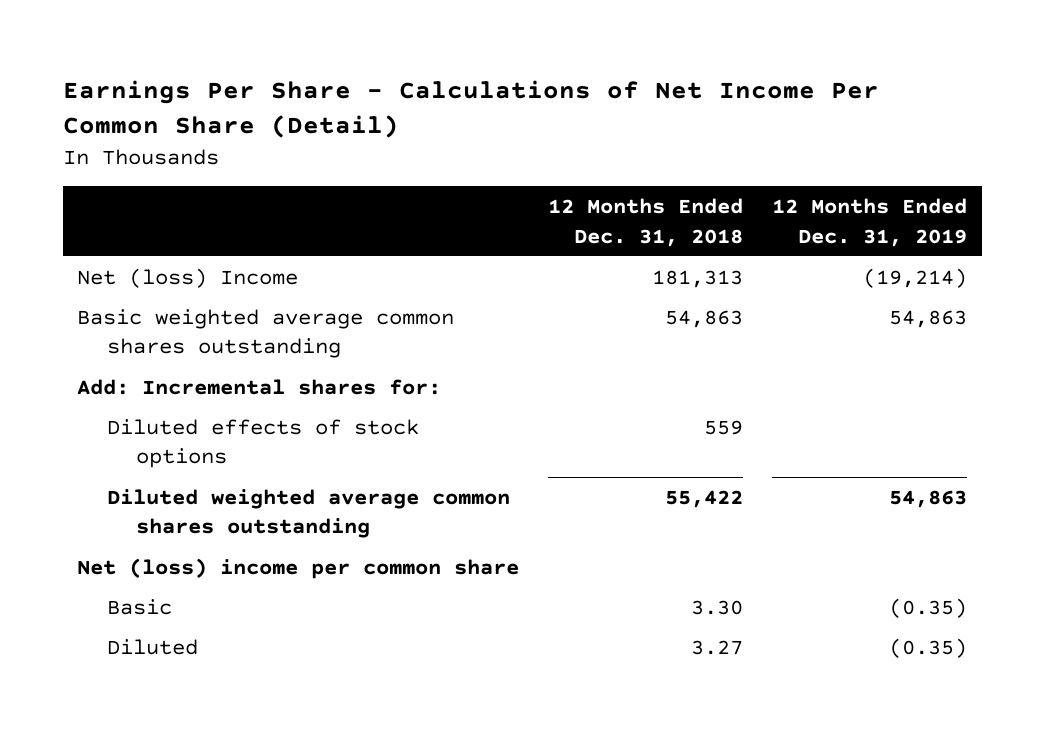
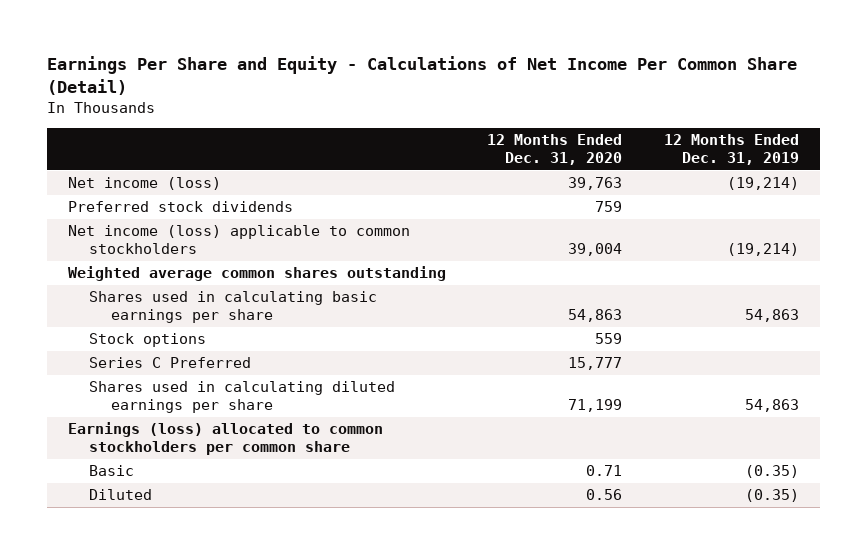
- Earnings Per Share - Calculations of Net Income Per Common Share (Detail)
+ Earnings Per Share and Equity - Calculations of Net Income Per Common Share (Detail)
- | 12 Months Ended Dec. 31, 2018 | 12 Months Ended Dec. 31, 2019
+ | 12 Months Ended Dec. 31, 2020 | 12 Months Ended Dec. 31, 2019
- Net (loss) Income | 181,313 | (19,214)
- Basic weighted average common shares outstanding | 54,863 | 54,863
- Add: Incremental shares for:
- Diluted effects of stock options | 559 |
- Diluted weighted average common shares outstanding | 55,422 | 54,863
- Net (loss) income per common share
+ Net income (loss) | 39,763 | (19,214)
+ Preferred stock dividends | 759 |
+ Net income (loss) applicable to common stockholders | 39,004 | (19,214)
+ Weighted average common shares outstanding
+ Shares used in calculating basic earnings per share | 54,863 | 54,863
+ Stock options | 559 |
+ Series C Preferred | 15,777 |
+ Shares used in calculating diluted earnings per share | 71,199 | 54,863
+ Earnings (loss) allocated to common stockholders per common share

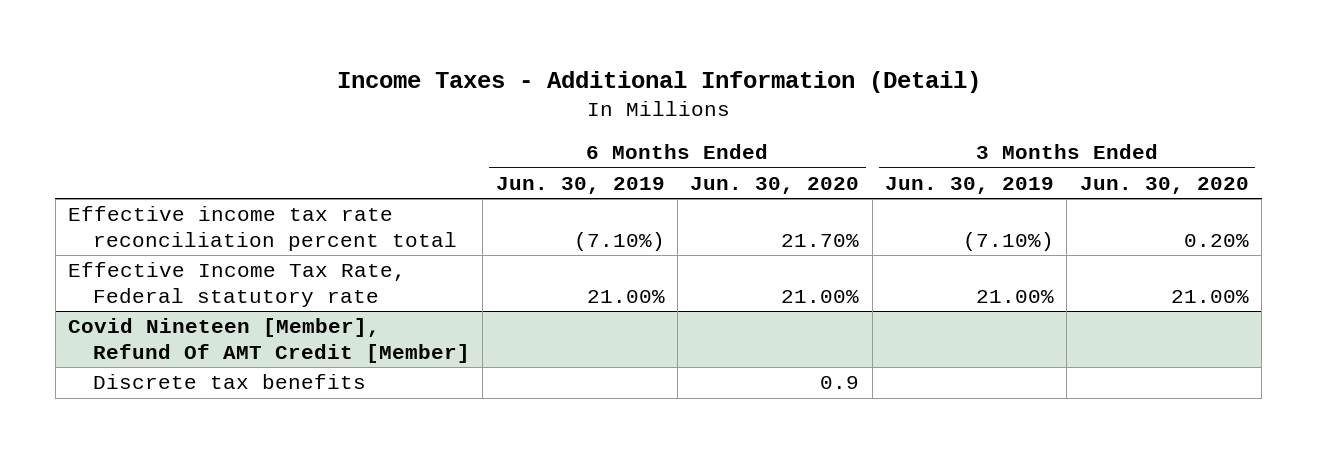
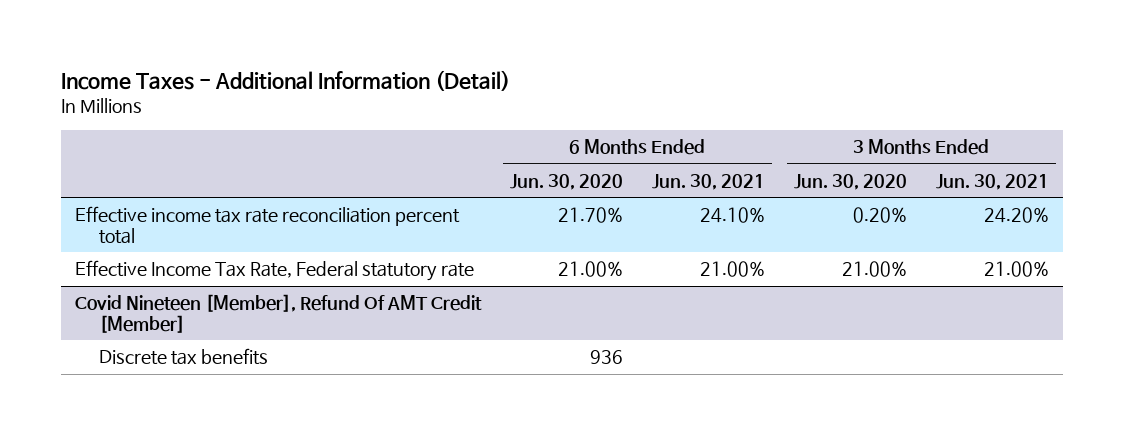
- | 6 Months Ended Jun. 30, 2019 | 6 Months Ended Jun. 30, 2020 | 3 Months Ended Jun. 30, 2019 | 3 Months Ended Jun. 30, 2020
+ | 6 Months Ended Jun. 30, 2020 | 6 Months Ended Jun. 30, 2021 | 3 Months Ended Jun. 30, 2020 | 3 Months Ended Jun. 30, 2021
@ Covid Nineteen [Member], Refund Of AMT Credit [Member]
- Discrete tax benefits | | 0.9 | |
+ Discrete tax benefits | 936 | | |

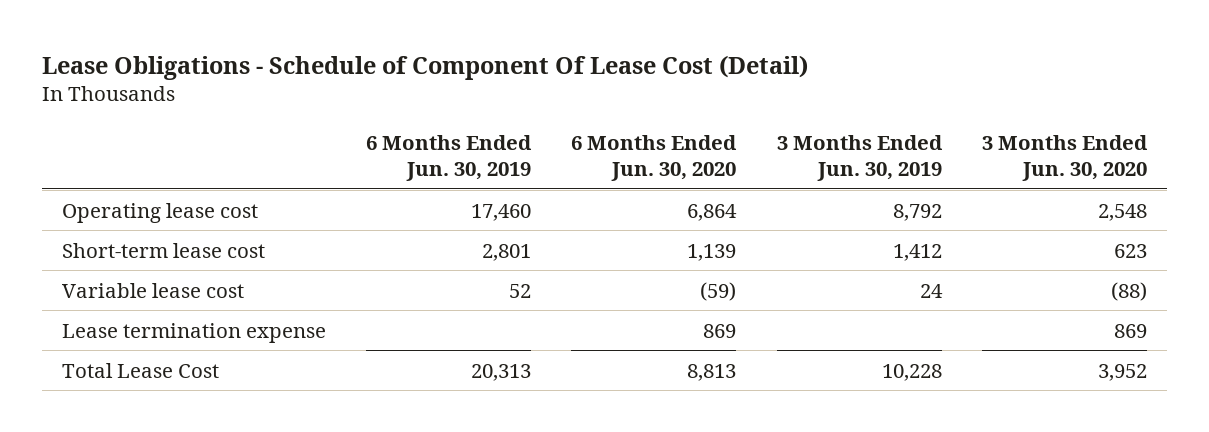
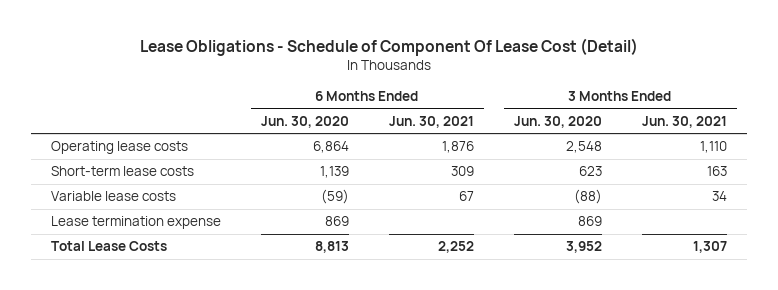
- | 6 Months Ended Jun. 30, 2019 | 6 Months Ended Jun. 30, 2020 | 3 Months Ended Jun. 30, 2019 | 3 Months Ended Jun. 30, 2020
+ | 6 Months Ended Jun. 30, 2020 | 6 Months Ended Jun. 30, 2021 | 3 Months Ended Jun. 30, 2020 | 3 Months Ended Jun. 30, 2021
- Operating lease cost | 17,460 | 6,864 | 8,792 | 2,548
- Short-term lease cost | 2,801 | 1,139 | 1,412 | 623
- Variable lease cost | 52 | (59) | 24 | (88)
+ Operating lease costs | 6,864 | 1,876 | 2,548 | 1,110
+ Short-term lease costs | 1,139 | 309 | 623 | 163
+ Variable lease costs | (59) | 67 | (88) | 34
- Total Lease Cost | 20,313 | 8,813 | 10,228 | 3,952
+ Total Lease Costs | 8,813 | 2,252 | 3,952 | 1,307

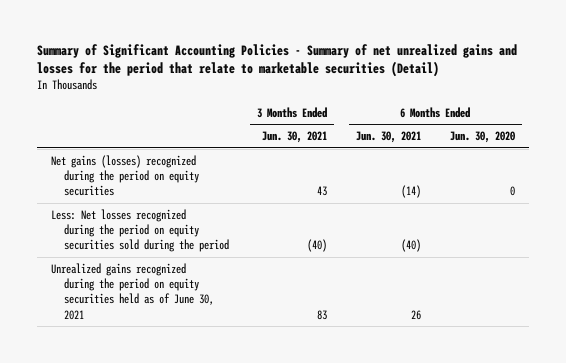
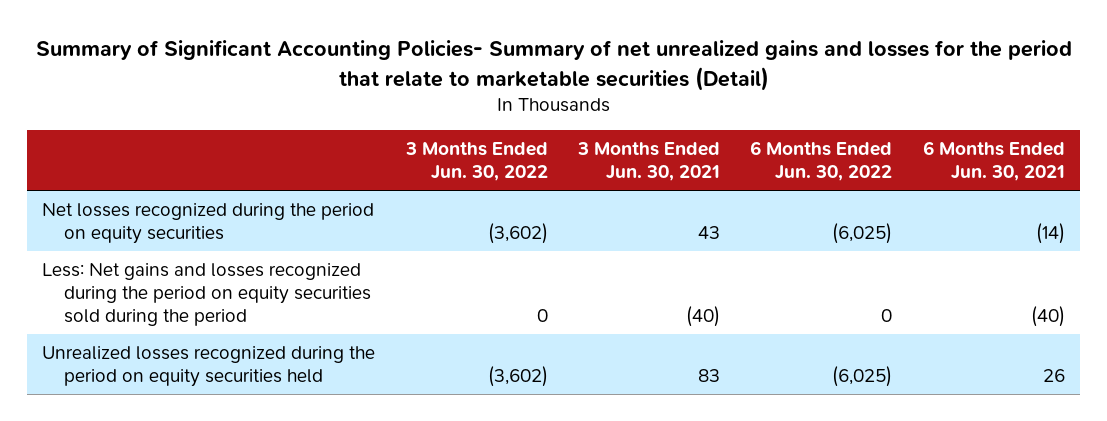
- Summary of Significant Accounting Policies - Summary of net unrealized gains and losses for the period that relate to marketable securities (Detail)
+ Summary of Significant Accounting Policies- Summary of net unrealized gains and losses for the period that relate to marketable securities (Detail)
- | 3 Months Ended Jun. 30, 2021 | 6 Months Ended Jun. 30, 2021 | 6 Months Ended Jun. 30, 2020
+ | 3 Months Ended Jun. 30, 2022 | 3 Months Ended Jun. 30, 2021 | 6 Months Ended Jun. 30, 2022 | 6 Months Ended Jun. 30, 2021
- Net gains (losses) recognized during the period on equity securities | 43 | (14) | 0
- Less: Net losses recognized during the period on equity securities sold during the period | (40) | (40) |
- Unrealized gains recognized during the period on equity securities held as of June 30, 2021 | 83 | 26 |
+ Net losses recognized during the period on equity securities | (3,602) | 43 | (6,025) | (14)
+ Less: Net gains and losses recognized during the period on equity securities sold during the period | 0 | (40) | 0 | (40)
+ Unrealized losses recognized during the period on equity securities held | (3,602) | 83 | (6,025) | 26

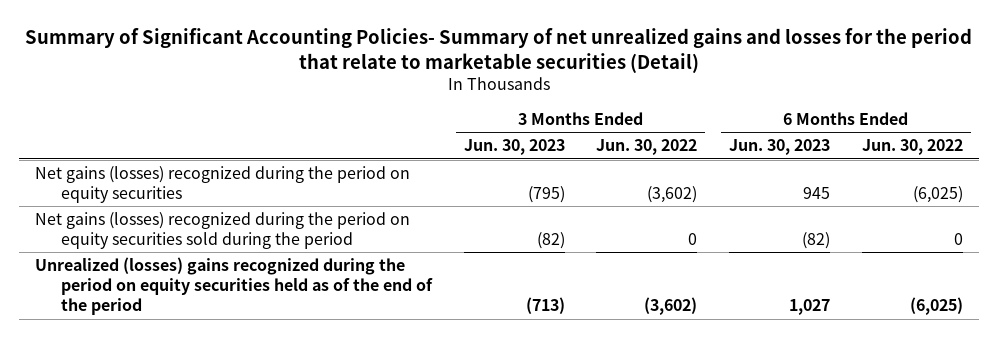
- | 3 Months Ended Jun. 30, 2022 | 3 Months Ended Jun. 30, 2021 | 6 Months Ended Jun. 30, 2022 | 6 Months Ended Jun. 30, 2021
+ | 3 Months Ended Jun. 30, 2023 | 3 Months Ended Jun. 30, 2022 | 6 Months Ended Jun. 30, 2023 | 6 Months Ended Jun. 30, 2022
- Net losses recognized during the period on equity securities | (3,602) | 43 | (6,025) | (14)
- Less: Net gains and losses recognized during the period on equity securities sold during the period | 0 | (40) | 0 | (40)
- Unrealized losses recognized during the period on equity securities held | (3,602) | 83 | (6,025) | 26
+ Net gains (losses) recognized during the period on equity securities | (795) | (3,602) | 945 | (6,025)
+ Net gains (losses) recognized during the period on equity securities sold during the period | (82) | 0 | (82) | 0
+ Unrealized (losses) gains recognized during the period on equity securities held as of the end of the period | (713) | (3,602) | 1,027 | (6,025)

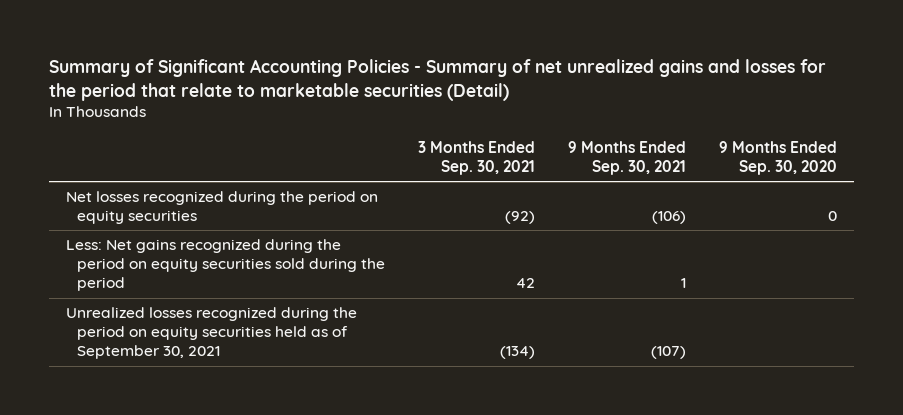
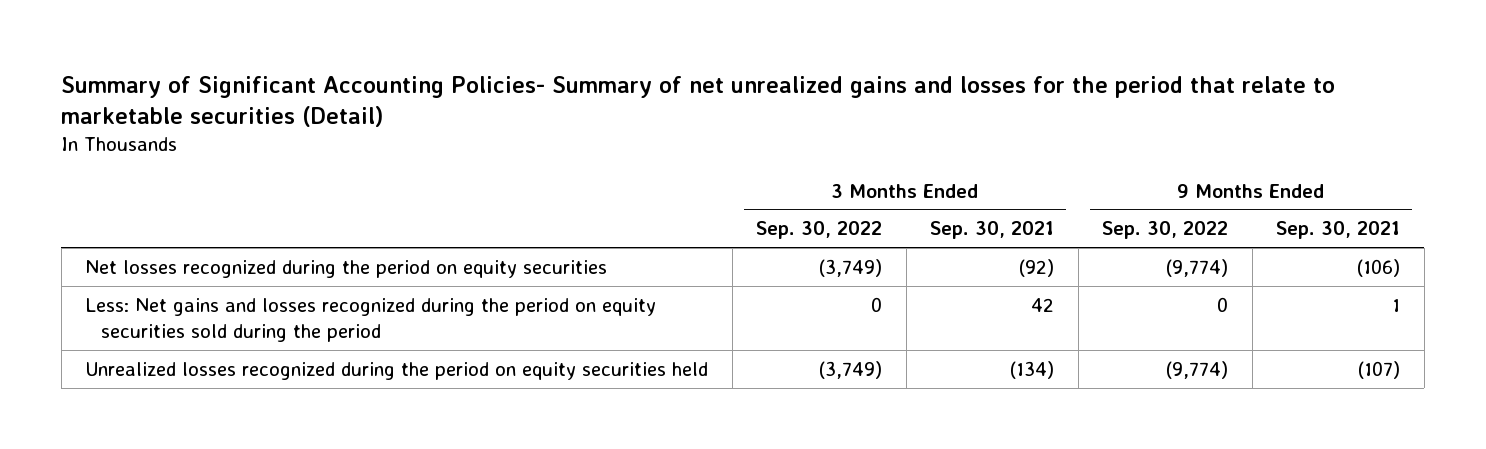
- Summary of Significant Accounting Policies - Summary of net unrealized gains and losses for the period that relate to marketable securities (Detail)
+ Summary of Significant Accounting Policies- Summary of net unrealized gains and losses for the period that relate to marketable securities (Detail)
- | 3 Months Ended Sep. 30, 2021 | 9 Months Ended Sep. 30, 2021 | 9 Months Ended Sep. 30, 2020
+ | 3 Months Ended Sep. 30, 2022 | 3 Months Ended Sep. 30, 2021 | 9 Months Ended Sep. 30, 2022 | 9 Months Ended Sep. 30, 2021
- Less: Net gains recognized during the period on equity securities sold during the period | 42 | 1 |
- Unrealized losses recognized during the period on equity securities held as of September 30, 2021 | (134) | (107) |
+ Less: Net gains and losses recognized during the period on equity securities sold during the period | 0 | 42 | 0 | 1
+ Unrealized losses recognized during the period on equity securities held | (3,749) | (134) | (9,774) | (107)

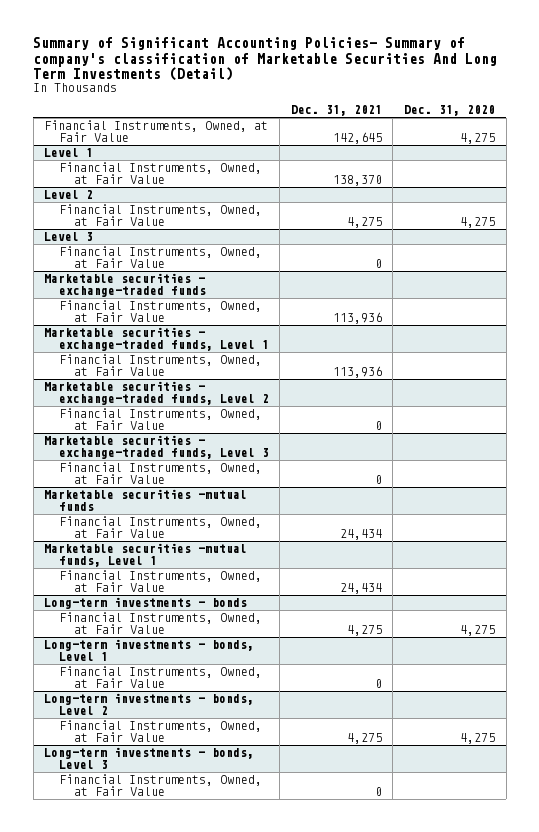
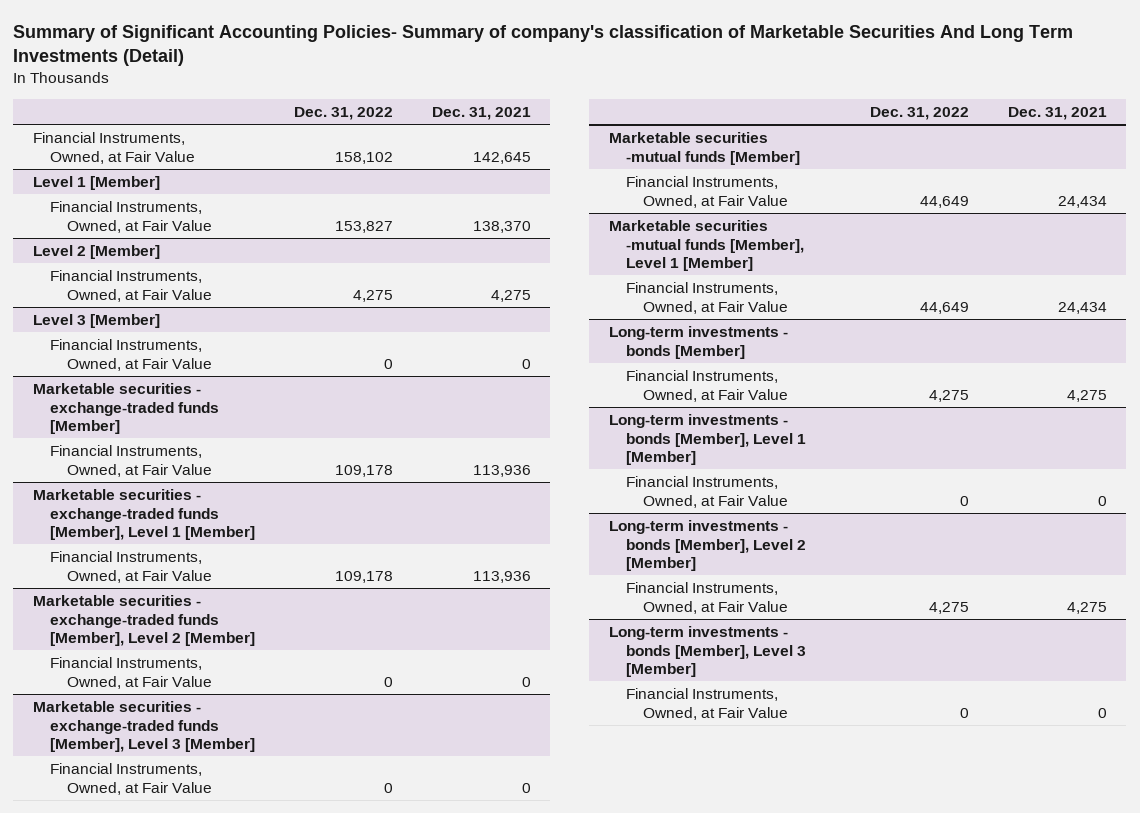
- | Dec. 31, 2021 | Dec. 31, 2020
+ | Dec. 31, 2022 | Dec. 31, 2021
- Level 1
+ Level 1 [Member]
- Level 2
+ Level 2 [Member]
- Level 3
+ Level 3 [Member]
- Marketable securities - exchange-traded funds
+ Marketable securities - exchange-traded funds [Member]
- Marketable securities - exchange-traded funds, Level 1
+ Marketable securities - exchange-traded funds [Member], Level 1 [Member]
- Marketable securities - exchange-traded funds, Level 2
+ Marketable securities - exchange-traded funds [Member], Level 2 [Member]
- Marketable securities - exchange-traded funds, Level 3
+ Marketable securities - exchange-traded funds [Member], Level 3 [Member]
- Marketable securities -mutual funds
+ Marketable securities -mutual funds [Member]
- Marketable securities -mutual funds, Level 1
+ Marketable securities -mutual funds [Member], Level 1 [Member]
- Long-term investments - bonds
+ Long-term investments - bonds [Member]
- Long-term investments - bonds, Level 1
+ Long-term investments - bonds [Member], Level 1 [Member]
- Long-term investments - bonds, Level 2
+ Long-term investments - bonds [Member], Level 2 [Member]
- Long-term investments - bonds, Level 3
+ Long-term investments - bonds [Member], Level 3 [Member]

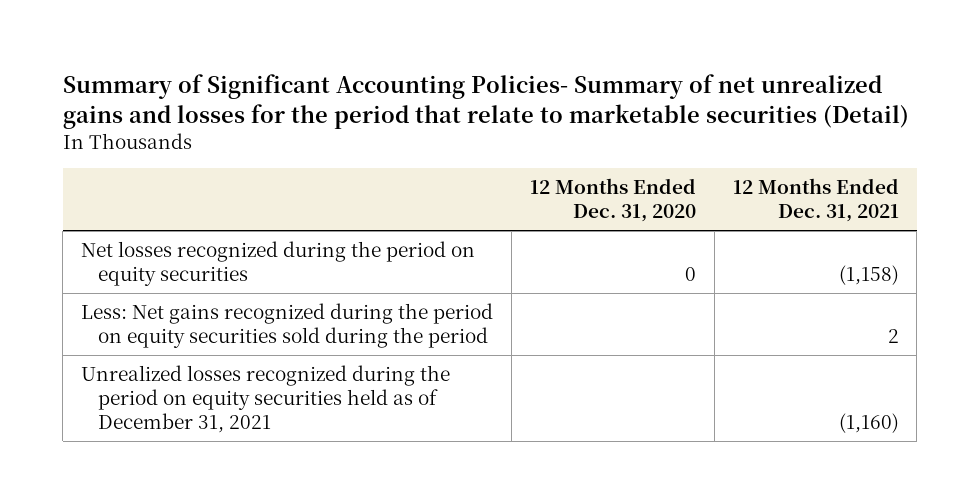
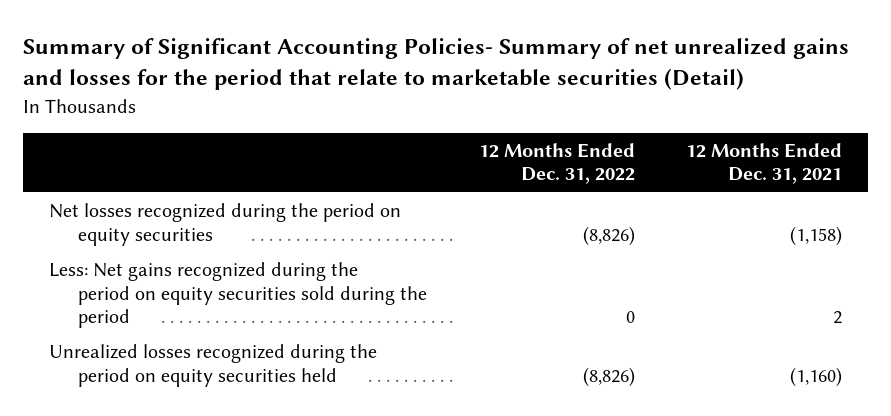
- | 12 Months Ended Dec. 31, 2020 | 12 Months Ended Dec. 31, 2021
+ | 12 Months Ended Dec. 31, 2022 | 12 Months Ended Dec. 31, 2021
- Unrealized losses recognized during the period on equity securities held as of December 31, 2021 | | (1,160)
+ Unrealized losses recognized during the period on equity securities held | (8,826) | (1,160)

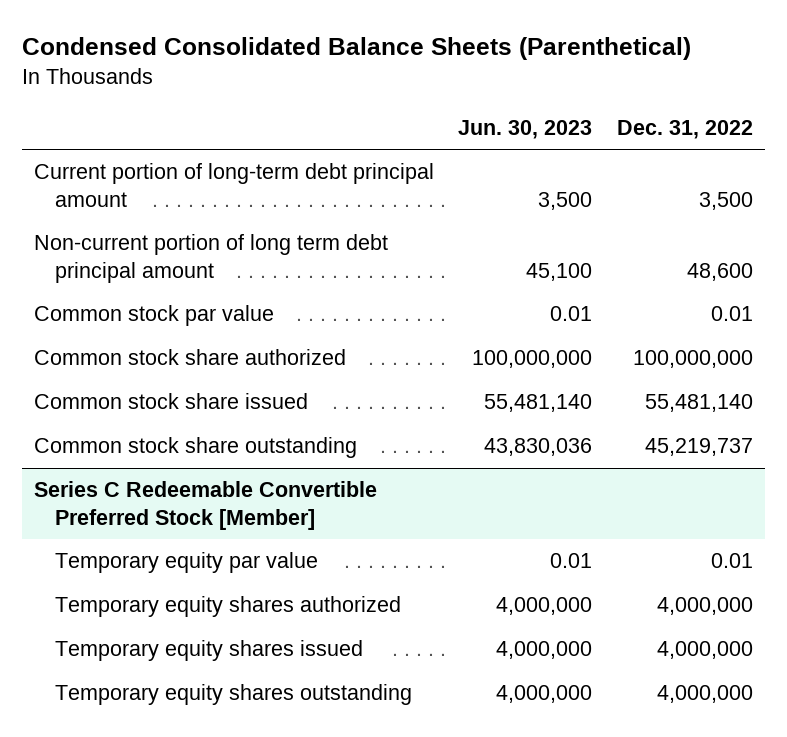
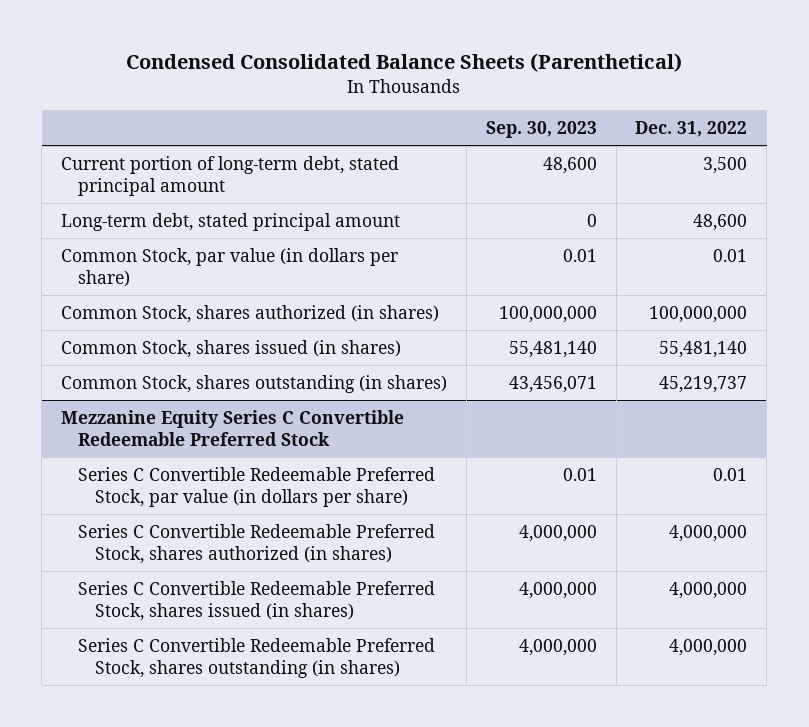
- | Jun. 30, 2023 | Dec. 31, 2022
+ | Sep. 30, 2023 | Dec. 31, 2022
- Current portion of long-term debt principal amount | 3,500 | 3,500
- Non-current portion of long term debt principal amount | 45,100 | 48,600
- Common stock par value | 0.01 | 0.01
- Common stock share authorized | 100,000,000 | 100,000,000
- Common stock share issued | 55,481,140 | 55,481,140
- Common stock share outstanding | 43,830,036 | 45,219,737
- Series C Redeemable Convertible Preferred Stock [Member]
- Temporary equity par value | 0.01 | 0.01
- Temporary equity shares authorized | 4,000,000 | 4,000,000
- Temporary equity shares issued | 4,000,000 | 4,000,000
- Temporary equity shares outstanding | 4,000,000 | 4,000,000
+ Current portion of long-term debt, stated principal amount | 48,600 | 3,500
+ Long-term debt, stated principal amount | 0 | 48,600
+ Common Stock, par value (in dollars per share) | 0.01 | 0.01
+ Common Stock, shares authorized (in shares) | 100,000,000 | 100,000,000
+ Common Stock, shares issued (in shares) | 55,481,140 | 55,481,140
+ Common Stock, shares outstanding (in shares) | 43,456,071 | 45,219,737
+ Mezzanine Equity Series C Convertible Redeemable Preferred Stock
+ Series C Convertible Redeemable Preferred Stock, par value (in dollars per share) | 0.01 | 0.01
+ Series C Convertible Redeemable Preferred Stock, shares authorized (in shares) | 4,000,000 | 4,000,000
+ Series C Convertible Redeemable Preferred Stock, shares issued (in shares) | 4,000,000 | 4,000,000
+ Series C Convertible Redeemable Preferred Stock, shares outstanding (in shares) | 4,000,000 | 4,000,000

